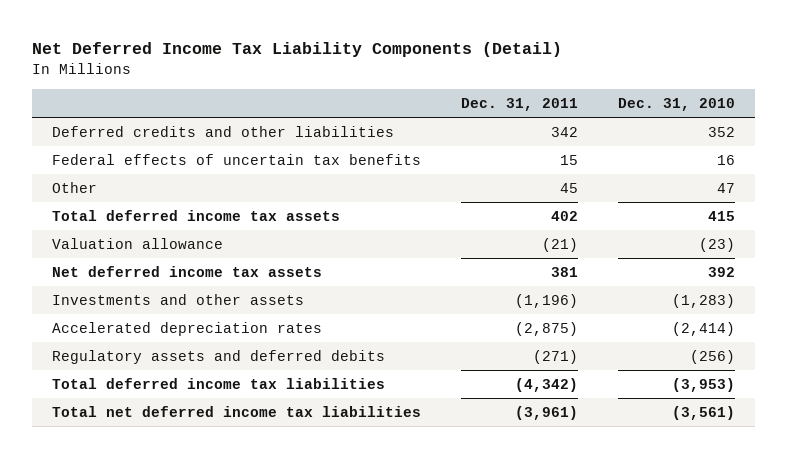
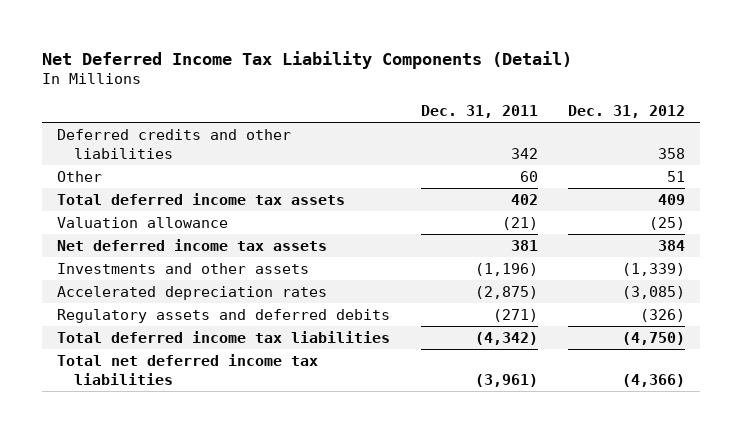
- | Dec. 31, 2011 | Dec. 31, 2010
+ | Dec. 31, 2011 | Dec. 31, 2012
- Federal effects of uncertain tax benefits | 15 | 16
- Other | 45 | 47
+ Other | 60 | 51

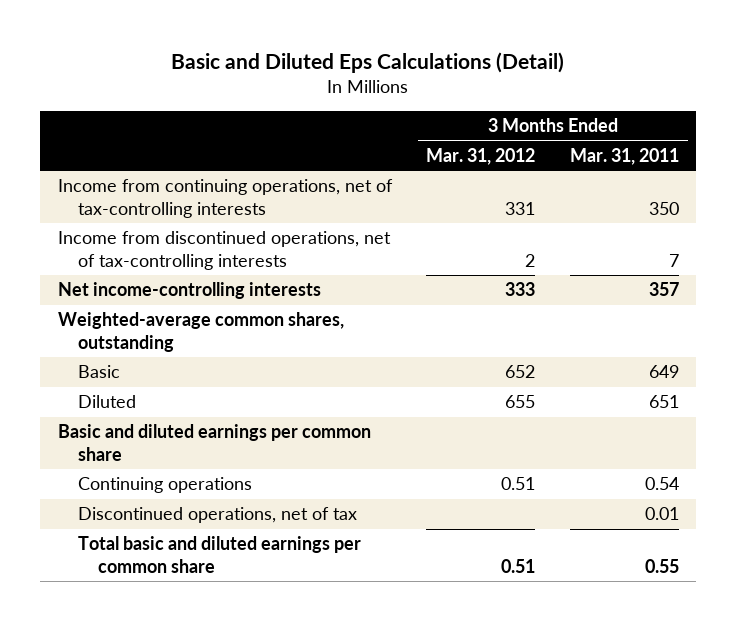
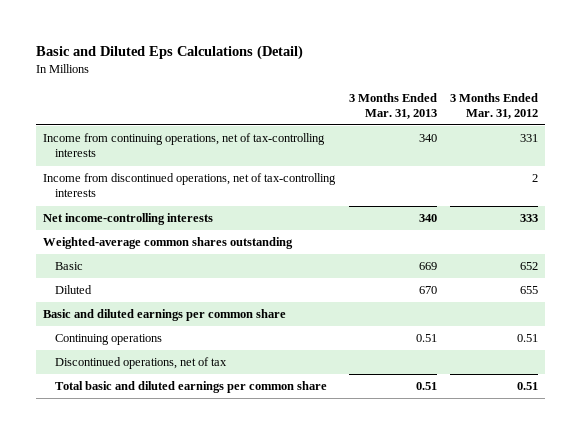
- | 3 Months Ended Mar. 31, 2012 | 3 Months Ended Mar. 31, 2011
+ | 3 Months Ended Mar. 31, 2013 | 3 Months Ended Mar. 31, 2012
- Weighted-average common shares, outstanding
+ Weighted-average common shares outstanding

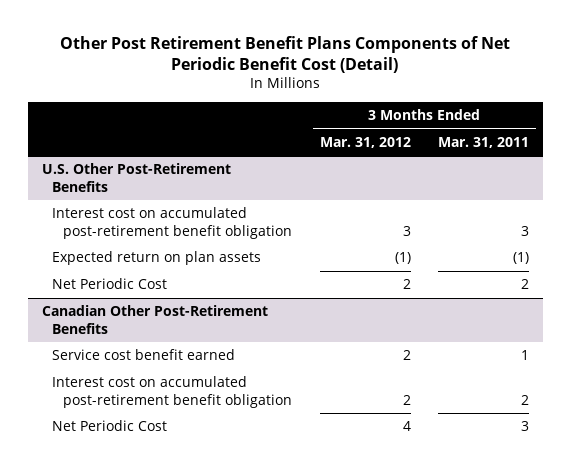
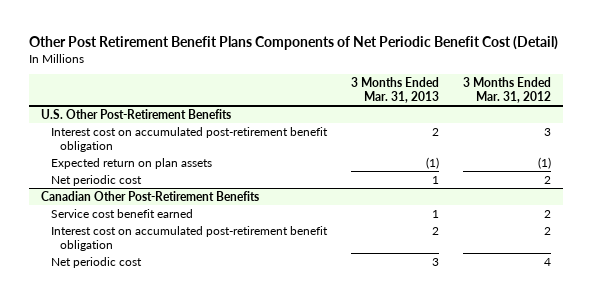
- | 3 Months Ended Mar. 31, 2012 | 3 Months Ended Mar. 31, 2011
+ | 3 Months Ended Mar. 31, 2013 | 3 Months Ended Mar. 31, 2012
@ U.S. Other Post-Retirement Benefits
- Net Periodic Cost | 2 | 2
+ Net periodic cost | 1 | 2
@ Canadian Other Post-Retirement Benefits
- Net Periodic Cost | 4 | 3
+ Net periodic cost | 3 | 4

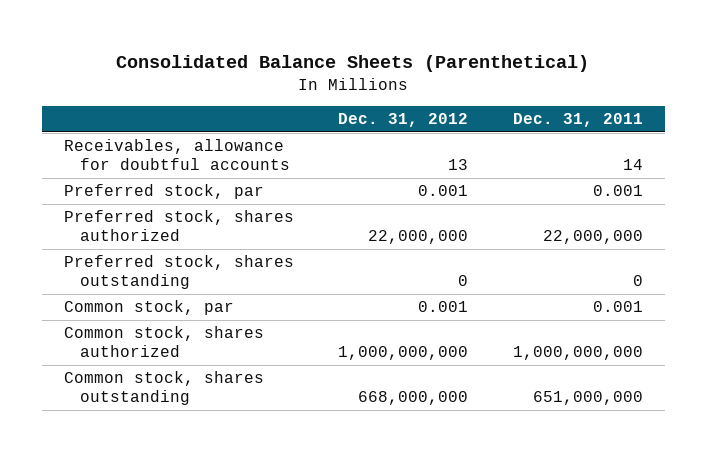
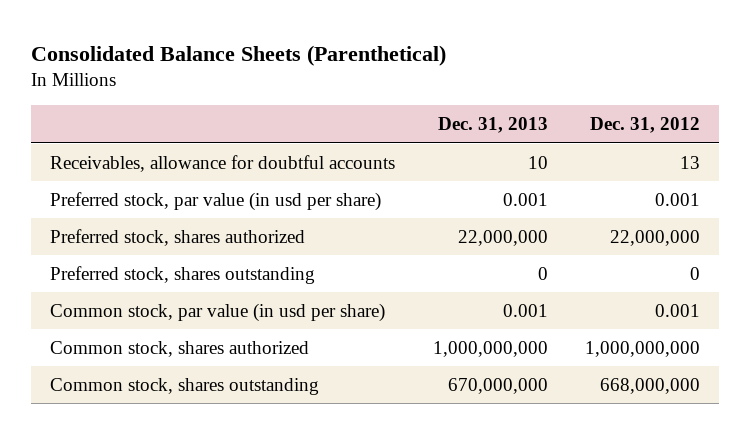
- | Dec. 31, 2012 | Dec. 31, 2011
+ | Dec. 31, 2013 | Dec. 31, 2012
- Preferred stock, par | 0.001 | 0.001
+ Preferred stock, par value (in usd per share) | 0.001 | 0.001
- Common stock, par | 0.001 | 0.001
+ Common stock, par value (in usd per share) | 0.001 | 0.001

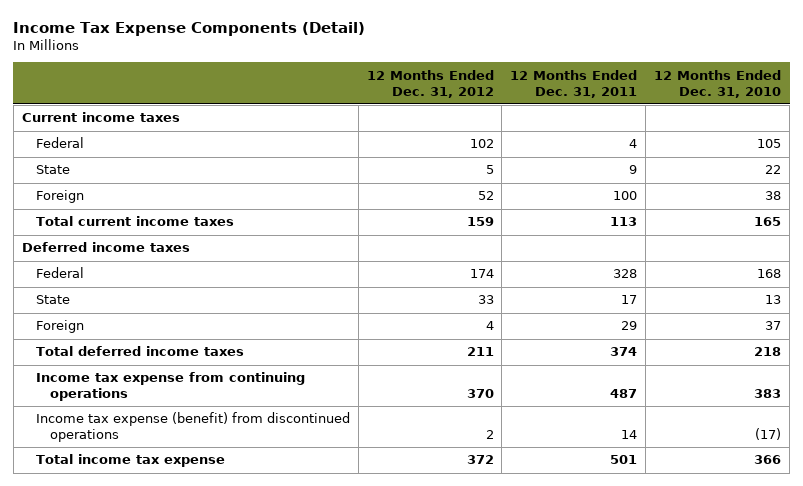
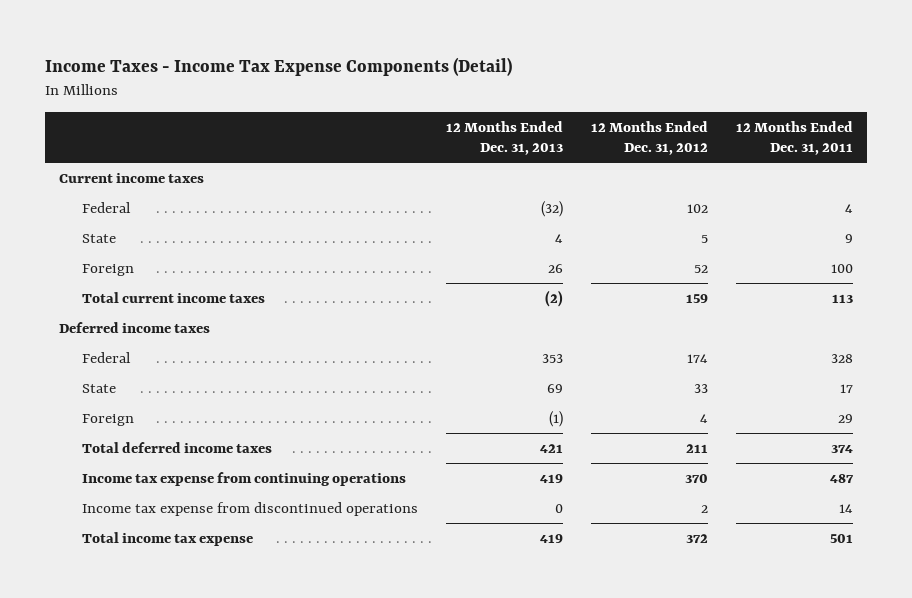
- Income Tax Expense Components (Detail)
+ Income Taxes - Income Tax Expense Components (Detail)
- | 12 Months Ended Dec. 31, 2012 | 12 Months Ended Dec. 31, 2011 | 12 Months Ended Dec. 31, 2010
+ | 12 Months Ended Dec. 31, 2013 | 12 Months Ended Dec. 31, 2012 | 12 Months Ended Dec. 31, 2011
- Income tax expense (benefit) from discontinued operations | 2 | 14 | (17)
+ Income tax expense from discontinued operations | 0 | 2 | 14

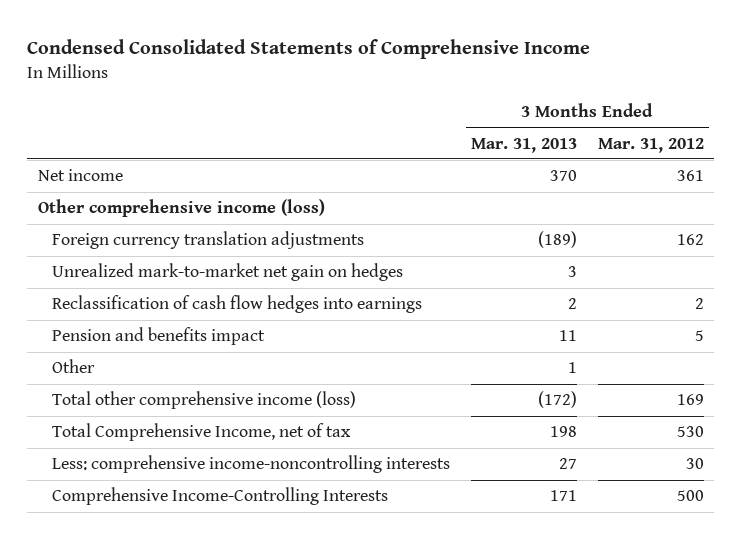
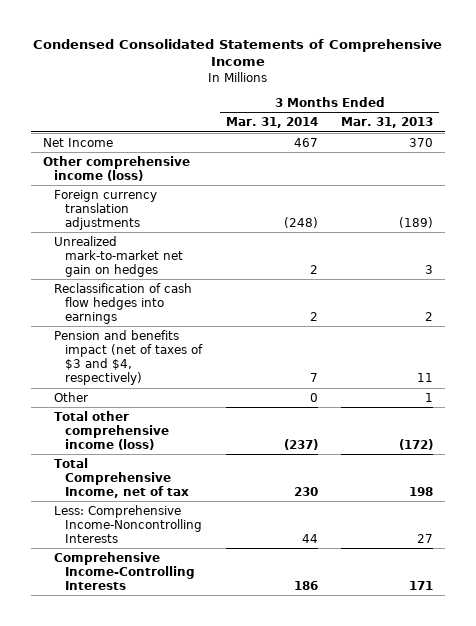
- | 3 Months Ended Mar. 31, 2013 | 3 Months Ended Mar. 31, 2012
+ | 3 Months Ended Mar. 31, 2014 | 3 Months Ended Mar. 31, 2013
- Net income | 370 | 361
+ Net Income | 467 | 370
- Pension and benefits impact | 11 | 5
+ Pension and benefits impact (net of taxes of $3 and $4, respectively) | 7 | 11
- Less: comprehensive income-noncontrolling interests | 27 | 30
+ Less: Comprehensive Income-Noncontrolling Interests | 44 | 27

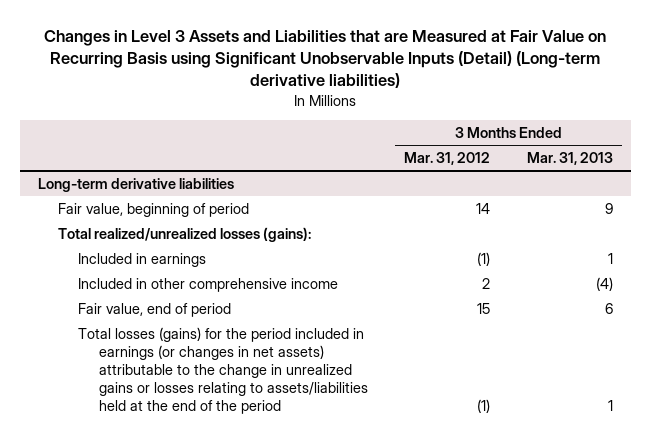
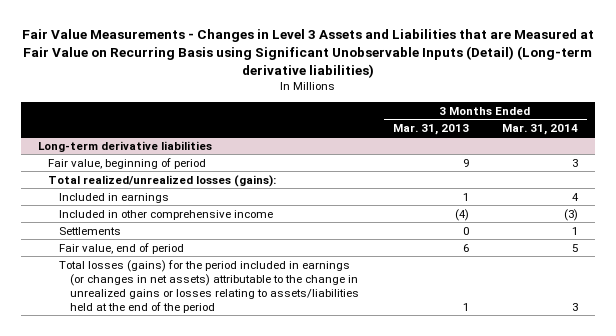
- Changes in Level 3 Assets and Liabilities that are Measured at Fair Value on Recurring Basis using Significant Unobservable Inputs (Detail) (Long-term derivative liabilities)
+ Fair Value Measurements - Changes in Level 3 Assets and Liabilities that are Measured at Fair Value on Recurring Basis using Significant Unobservable Inputs (Detail) (Long-term derivative liabilities)
- | 3 Months Ended Mar. 31, 2012 | 3 Months Ended Mar. 31, 2013
+ | 3 Months Ended Mar. 31, 2013 | 3 Months Ended Mar. 31, 2014
@ Long-term derivative liabilities
+ Settlements | 0 | 1

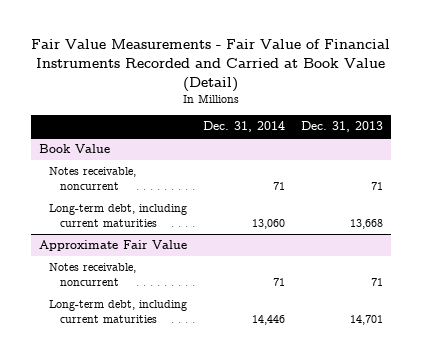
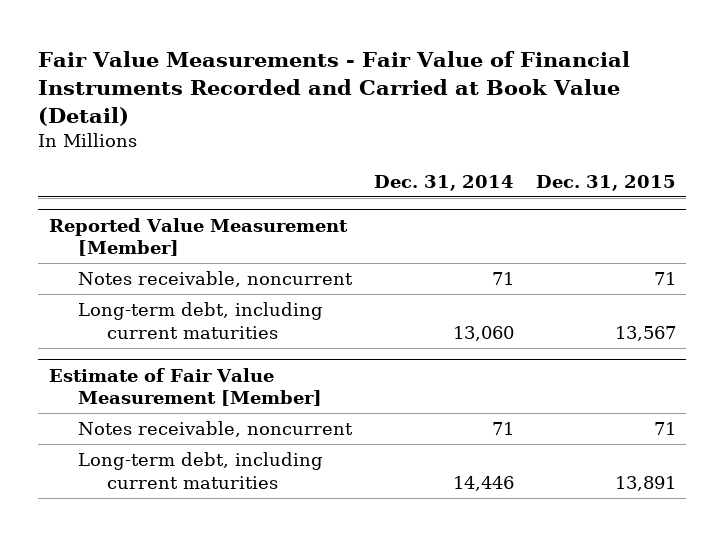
- | Dec. 31, 2014 | Dec. 31, 2013
+ | Dec. 31, 2014 | Dec. 31, 2015
- Book Value
+ Reported Value Measurement [Member]
- Approximate Fair Value
+ Estimate of Fair Value Measurement [Member]

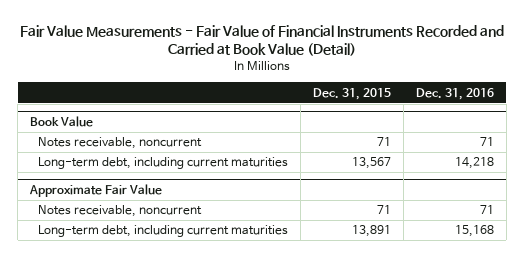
- | Dec. 31, 2014 | Dec. 31, 2015
+ | Dec. 31, 2015 | Dec. 31, 2016
- Reported Value Measurement [Member]
+ Book Value
- Estimate of Fair Value Measurement [Member]
+ Approximate Fair Value

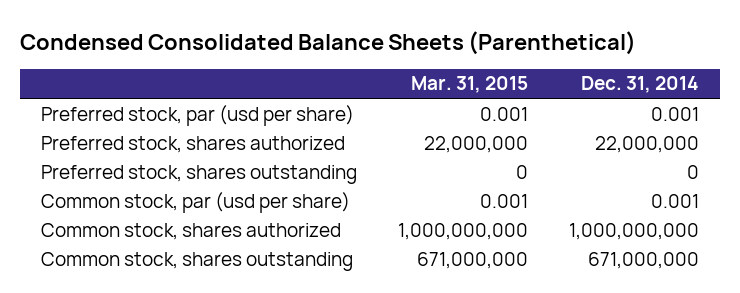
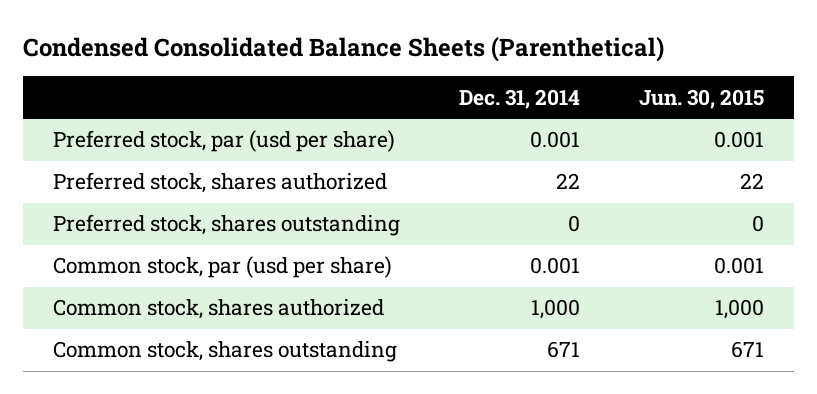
- | Mar. 31, 2015 | Dec. 31, 2014
+ | Dec. 31, 2014 | Jun. 30, 2015
- Preferred stock, shares authorized | 22,000,000 | 22,000,000
+ Preferred stock, shares authorized | 22 | 22
- Common stock, shares authorized | 1,000,000,000 | 1,000,000,000
- Common stock, shares outstanding | 671,000,000 | 671,000,000
+ Common stock, shares authorized | 1,000 | 1,000
+ Common stock, shares outstanding | 671 | 671

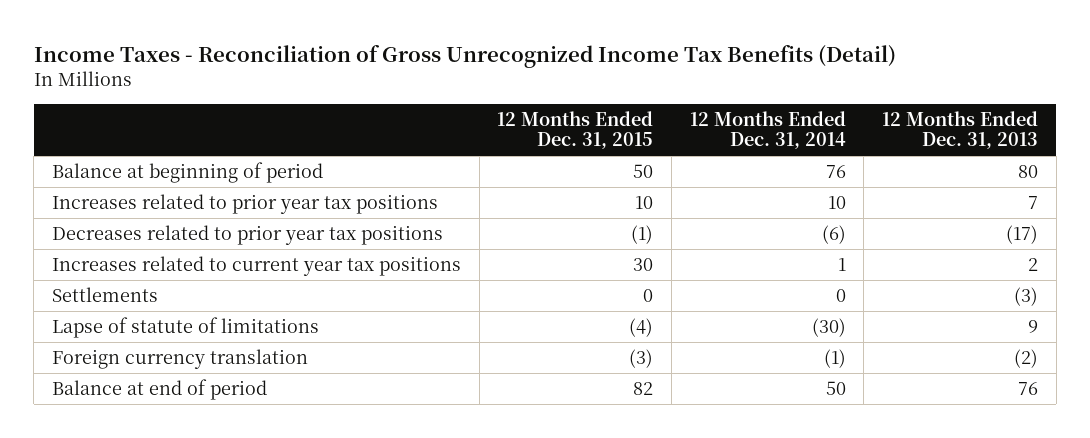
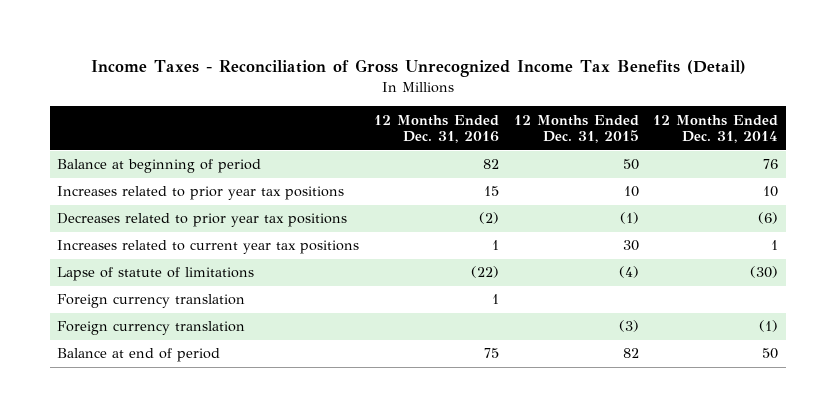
- | 12 Months Ended Dec. 31, 2015 | 12 Months Ended Dec. 31, 2014 | 12 Months Ended Dec. 31, 2013
+ | 12 Months Ended Dec. 31, 2016 | 12 Months Ended Dec. 31, 2015 | 12 Months Ended Dec. 31, 2014
- Settlements | 0 | 0 | (3)
+ Foreign currency translation | 1 | |

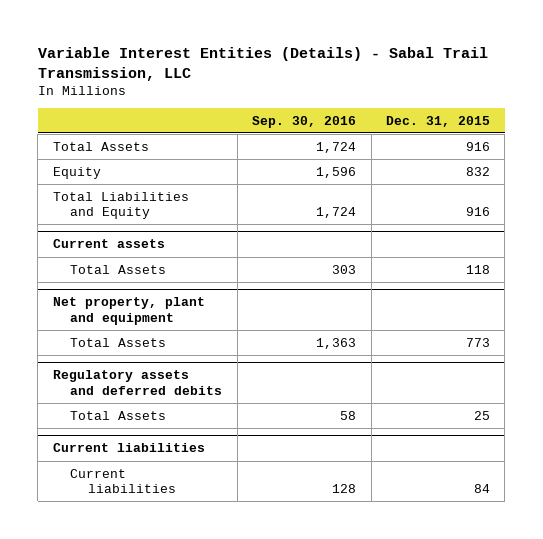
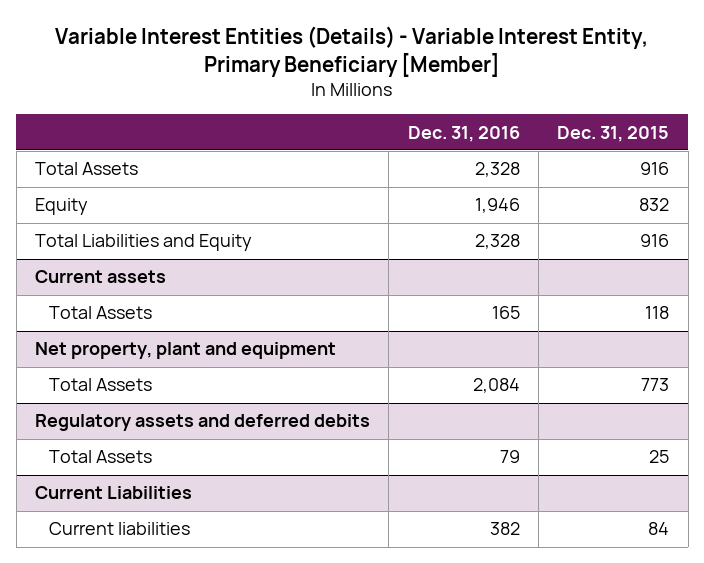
- Variable Interest Entities (Details) - Sabal Trail Transmission, LLC
+ Variable Interest Entities (Details) - Variable Interest Entity, Primary Beneficiary [Member]
- | Sep. 30, 2016 | Dec. 31, 2015
+ | Dec. 31, 2016 | Dec. 31, 2015
- Current liabilities
+ Current Liabilities

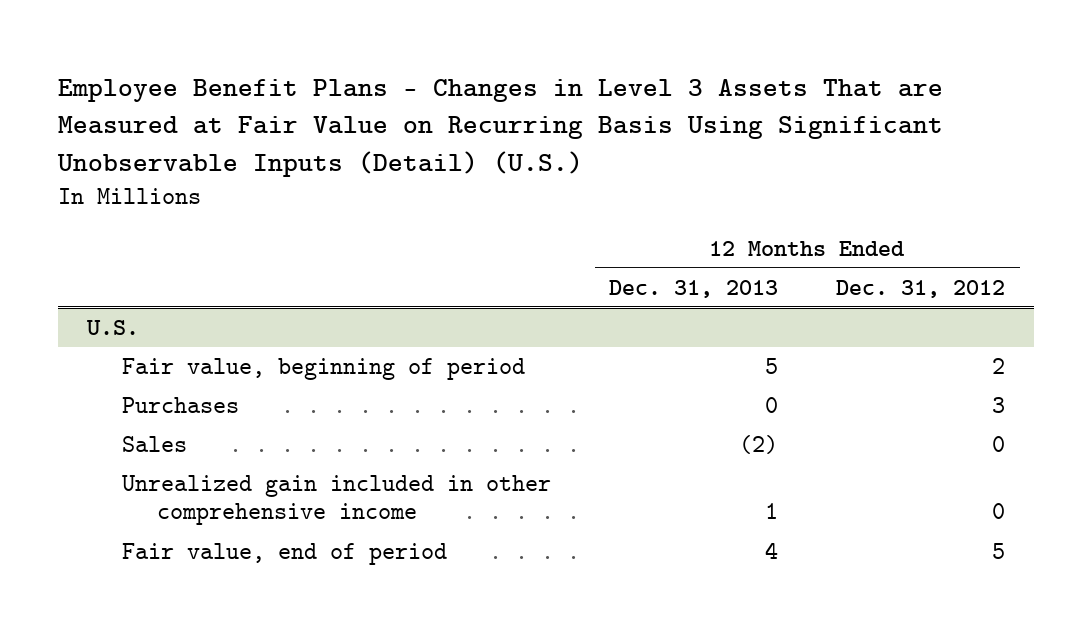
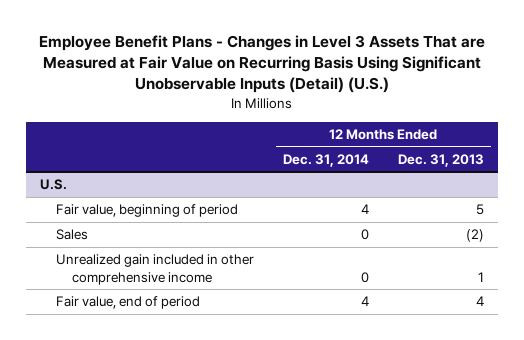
- | 12 Months Ended Dec. 31, 2013 | 12 Months Ended Dec. 31, 2012
+ | 12 Months Ended Dec. 31, 2014 | 12 Months Ended Dec. 31, 2013
@ U.S.
- Purchases | 0 | 3

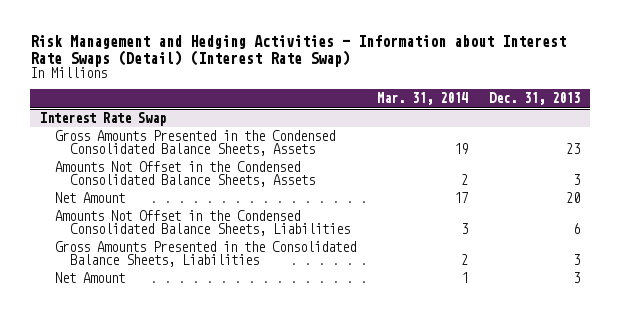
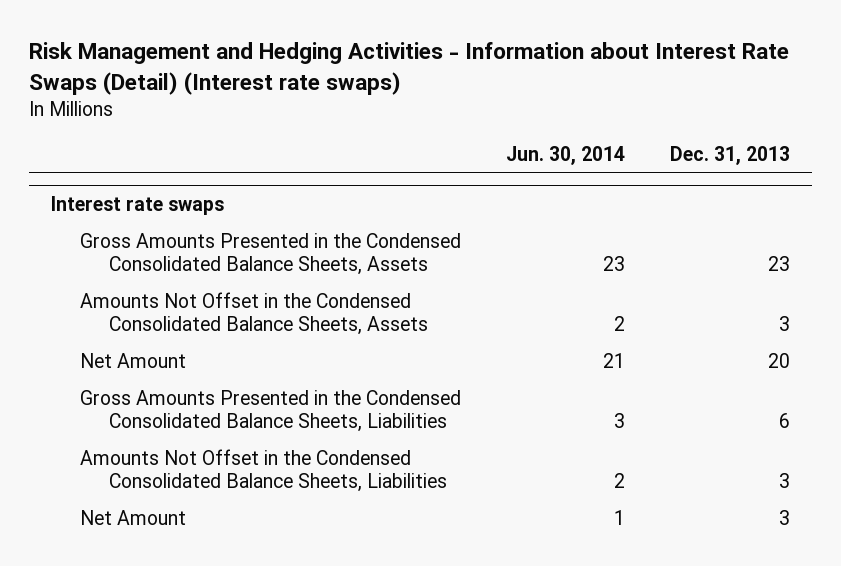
- Risk Management and Hedging Activities - Information about Interest Rate Swaps (Detail) (Interest Rate Swap)
+ Risk Management and Hedging Activities - Information about Interest Rate Swaps (Detail) (Interest rate swaps)
- | Mar. 31, 2014 | Dec. 31, 2013
+ | Jun. 30, 2014 | Dec. 31, 2013
- Interest Rate Swap
+ Interest rate swaps
- Amounts Not Offset in the Condensed Consolidated Balance Sheets, Liabilities | 3 | 6
- Gross Amounts Presented in the Consolidated Balance Sheets, Liabilities | 2 | 3
+ Gross Amounts Presented in the Condensed Consolidated Balance Sheets, Liabilities | 3 | 6
+ Amounts Not Offset in the Condensed Consolidated Balance Sheets, Liabilities | 2 | 3

